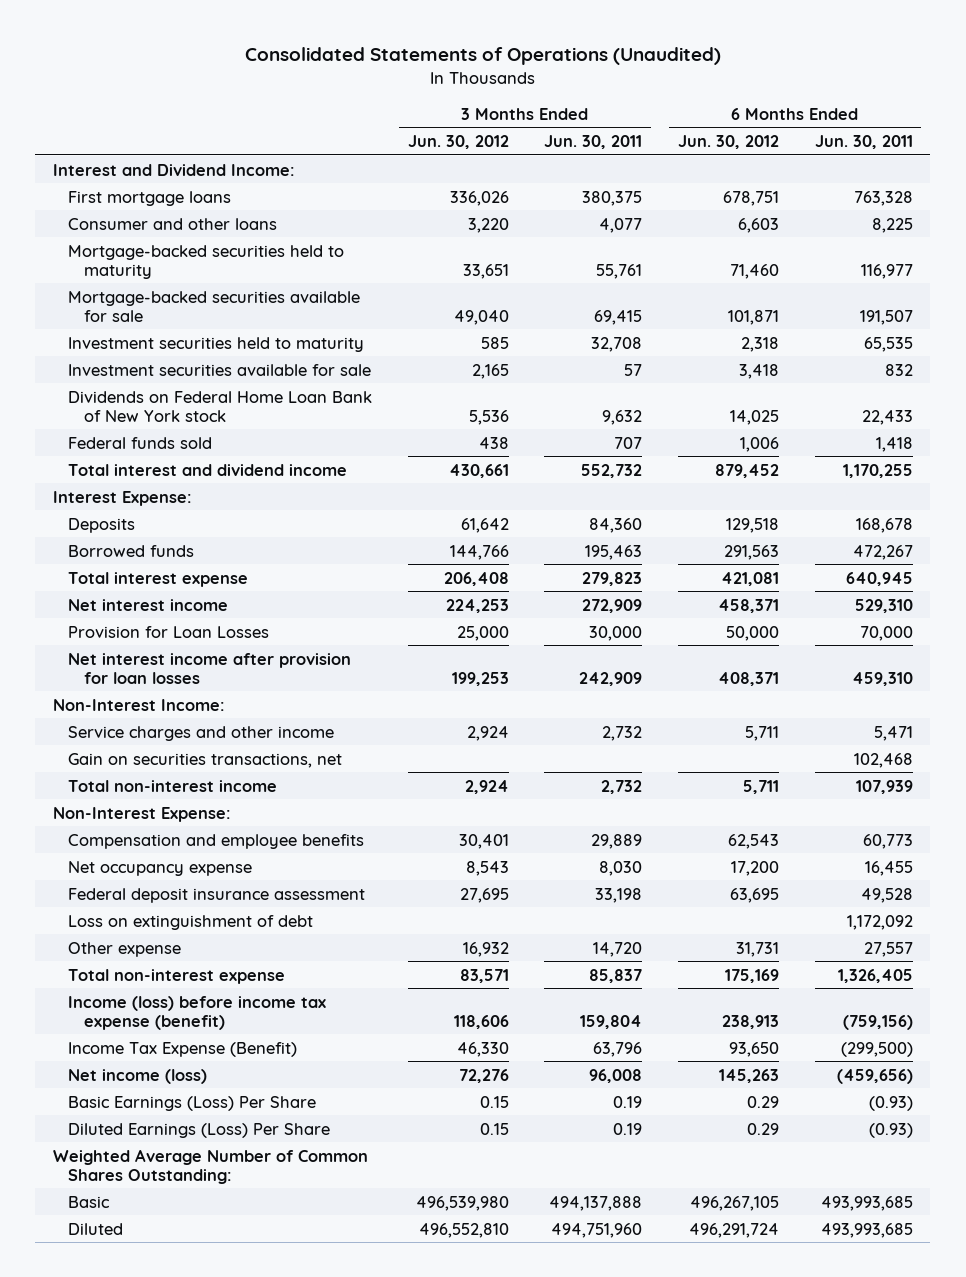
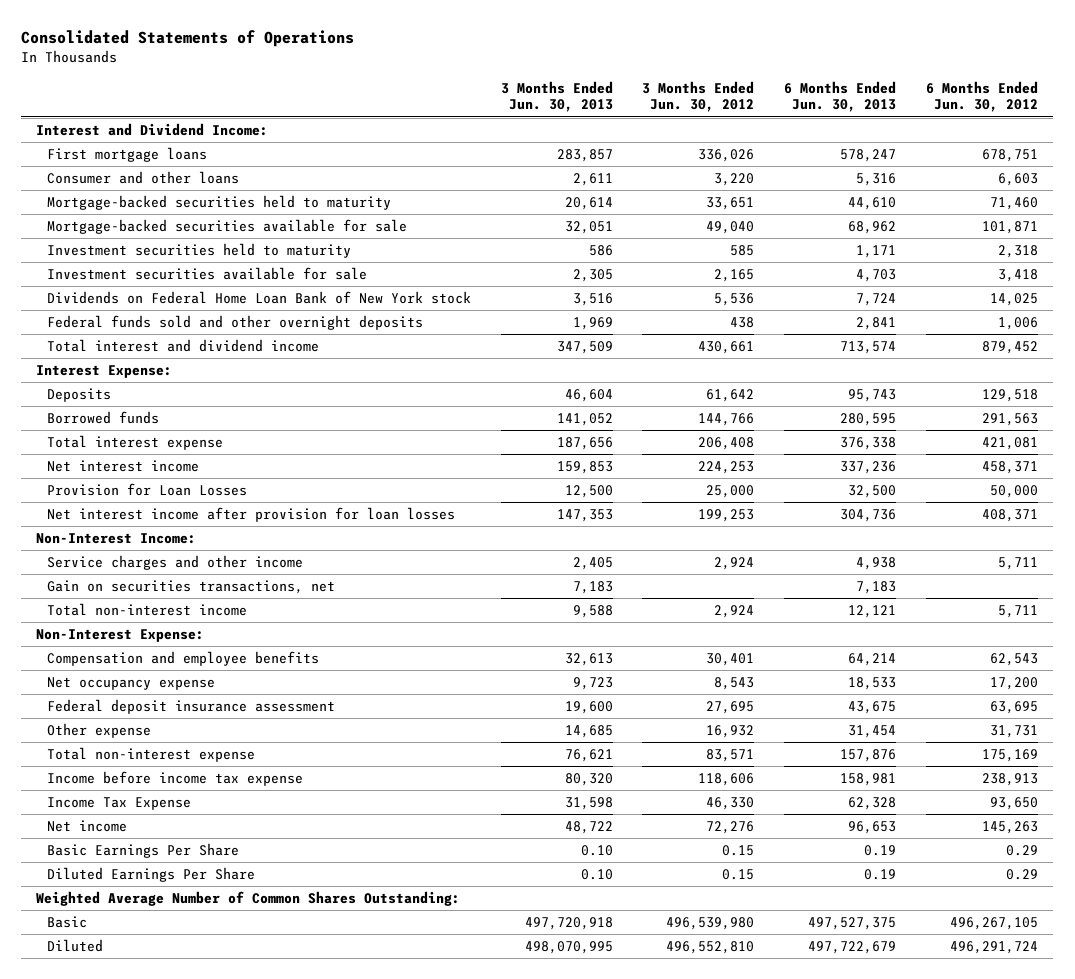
- Consolidated Statements of Operations (Unaudited)
+ Consolidated Statements of Operations
- | 3 Months Ended Jun. 30, 2012 | 3 Months Ended Jun. 30, 2011 | 6 Months Ended Jun. 30, 2012 | 6 Months Ended Jun. 30, 2011
+ | 3 Months Ended Jun. 30, 2013 | 3 Months Ended Jun. 30, 2012 | 6 Months Ended Jun. 30, 2013 | 6 Months Ended Jun. 30, 2012
- Federal funds sold | 438 | 707 | 1,006 | 1,418
+ Federal funds sold and other overnight deposits | 1,969 | 438 | 2,841 | 1,006
- Loss on extinguishment of debt | | | | 1,172,092
- Income (loss) before income tax expense (benefit) | 118,606 | 159,804 | 238,913 | (759,156)
- Income Tax Expense (Benefit) | 46,330 | 63,796 | 93,650 | (299,500)
- Net income (loss) | 72,276 | 96,008 | 145,263 | (459,656)
- Basic Earnings (Loss) Per Share | 0.15 | 0.19 | 0.29 | (0.93)
- Diluted Earnings (Loss) Per Share | 0.15 | 0.19 | 0.29 | (0.93)
+ Income before income tax expense | 80,320 | 118,606 | 158,981 | 238,913
+ Income Tax Expense | 31,598 | 46,330 | 62,328 | 93,650
+ Net income | 48,722 | 72,276 | 96,653 | 145,263
+ Basic Earnings Per Share | 0.10 | 0.15 | 0.19 | 0.29
+ Diluted Earnings Per Share | 0.10 | 0.15 | 0.19 | 0.29

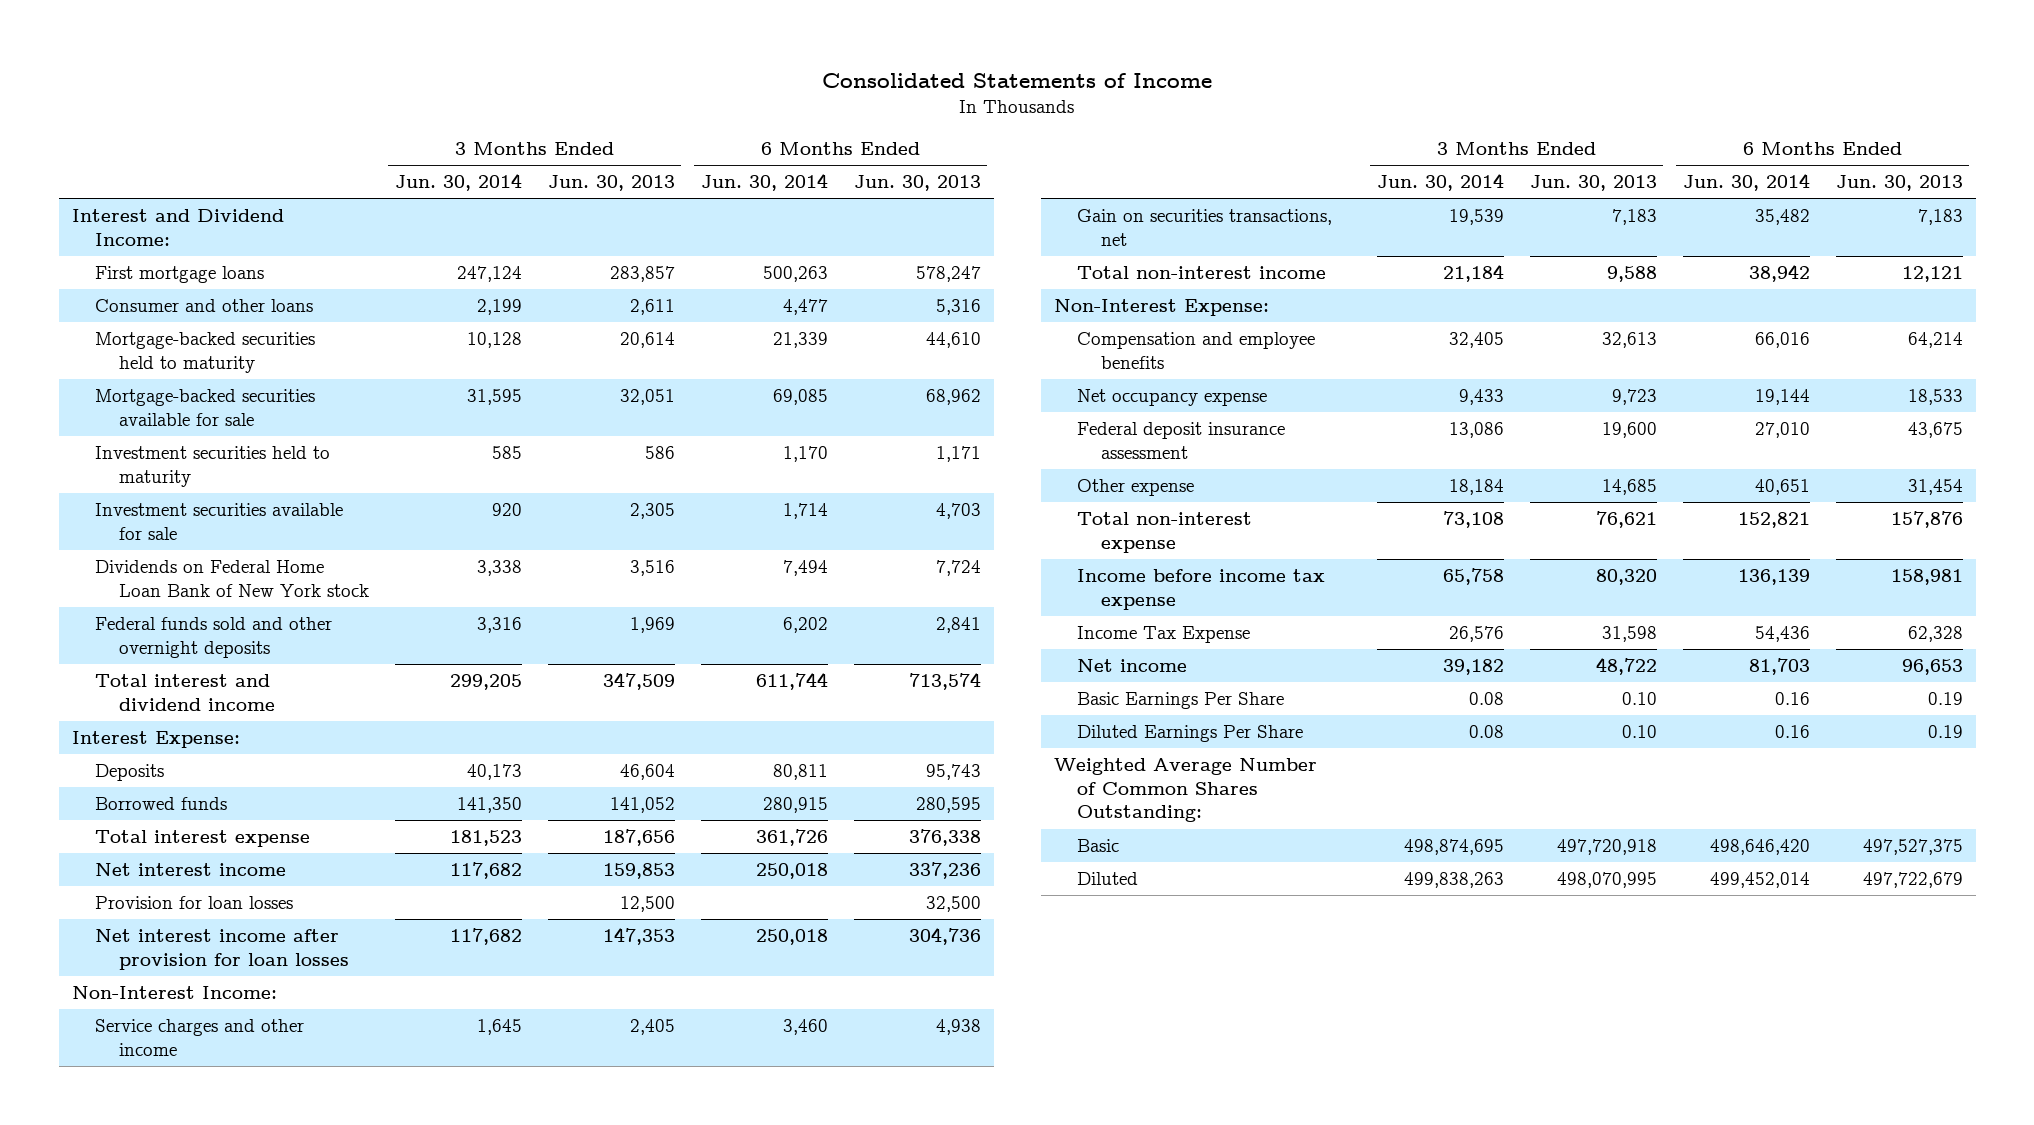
- Consolidated Statements of Operations
+ Consolidated Statements of Income
- | 3 Months Ended Jun. 30, 2013 | 3 Months Ended Jun. 30, 2012 | 6 Months Ended Jun. 30, 2013 | 6 Months Ended Jun. 30, 2012
+ | 3 Months Ended Jun. 30, 2014 | 3 Months Ended Jun. 30, 2013 | 6 Months Ended Jun. 30, 2014 | 6 Months Ended Jun. 30, 2013
- Provision for Loan Losses | 12,500 | 25,000 | 32,500 | 50,000
+ Provision for loan losses | | 12,500 | | 32,500

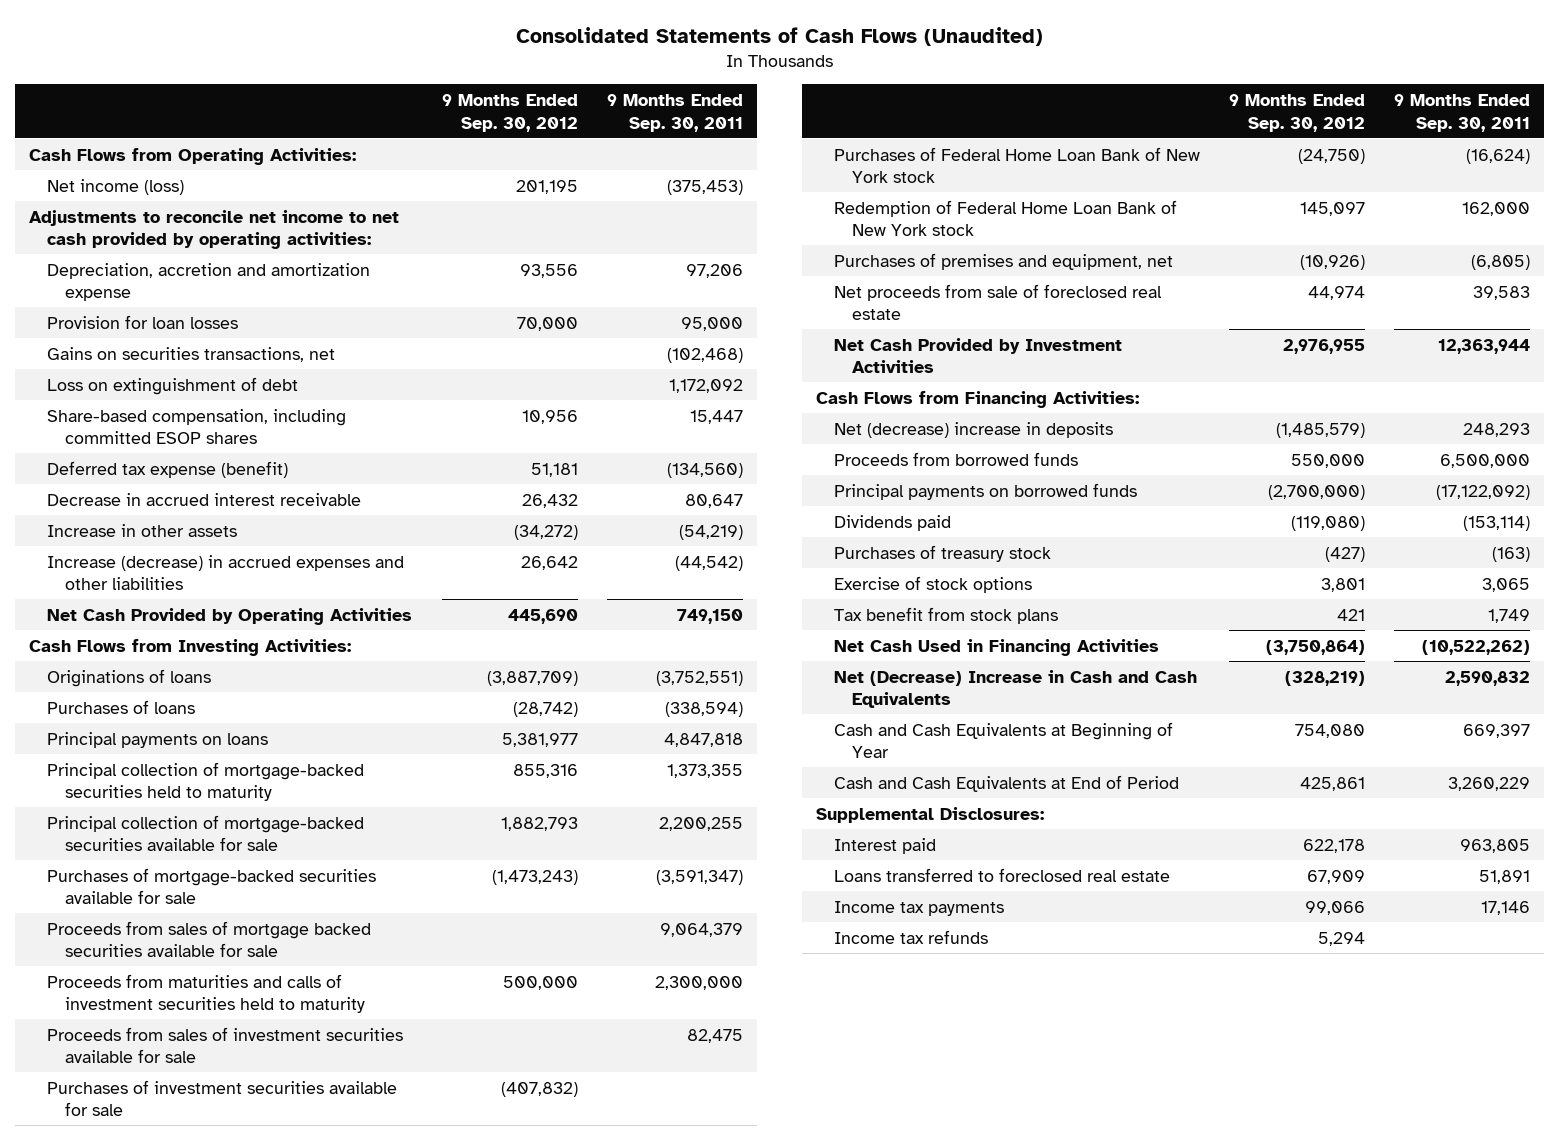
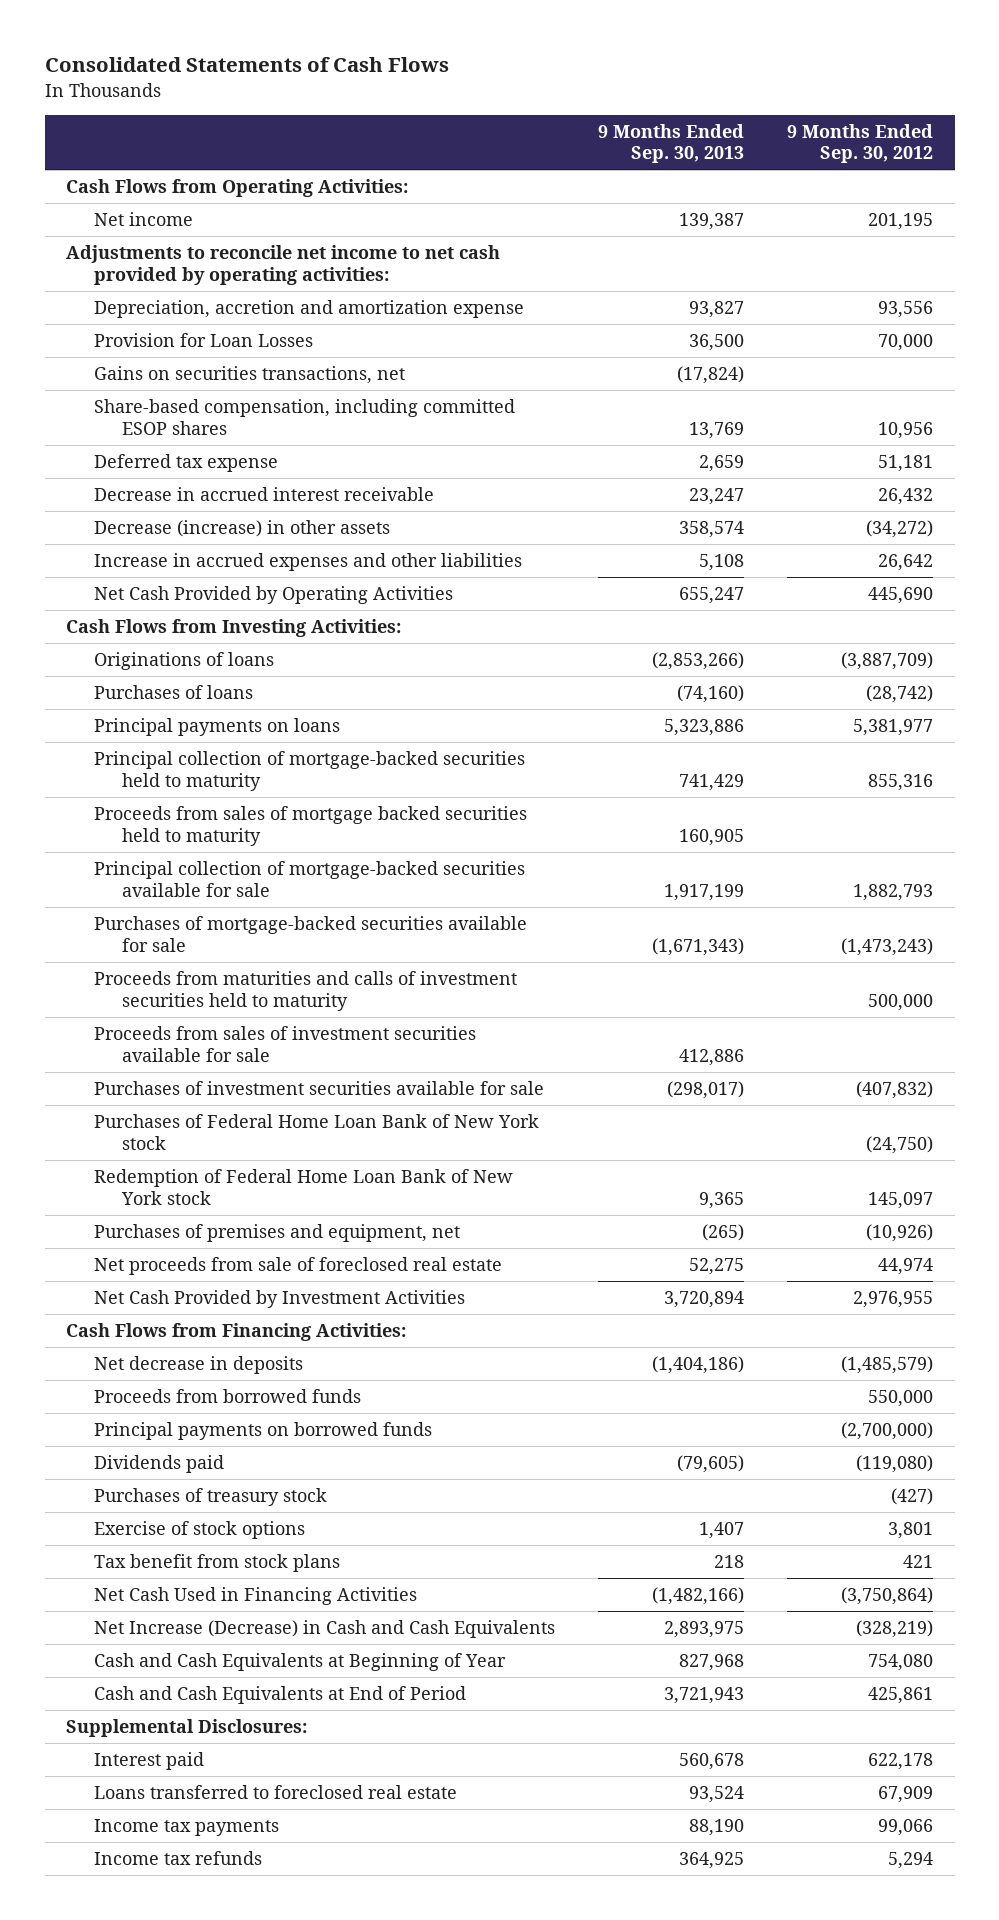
- Consolidated Statements of Cash Flows (Unaudited)
+ Consolidated Statements of Cash Flows
- | 9 Months Ended Sep. 30, 2012 | 9 Months Ended Sep. 30, 2011
+ | 9 Months Ended Sep. 30, 2013 | 9 Months Ended Sep. 30, 2012
- Net income (loss) | 201,195 | (375,453)
+ Net income | 139,387 | 201,195
- Provision for loan losses | 70,000 | 95,000
+ Provision for Loan Losses | 36,500 | 70,000
- Loss on extinguishment of debt | | 1,172,092
- Deferred tax expense (benefit) | 51,181 | (134,560)
+ Deferred tax expense | 2,659 | 51,181
- Increase in other assets | (34,272) | (54,219)
- Increase (decrease) in accrued expenses and other liabilities | 26,642 | (44,542)
+ Decrease (increase) in other assets | 358,574 | (34,272)
+ Increase in accrued expenses and other liabilities | 5,108 | 26,642
+ Proceeds from sales of mortgage backed securities held to maturity | 160,905 |
- Proceeds from sales of mortgage backed securities available for sale | | 9,064,379
- Net (decrease) increase in deposits | (1,485,579) | 248,293
+ Net decrease in deposits | (1,404,186) | (1,485,579)
- Net (Decrease) Increase in Cash and Cash Equivalents | (328,219) | 2,590,832
+ Net Increase (Decrease) in Cash and Cash Equivalents | 2,893,975 | (328,219)

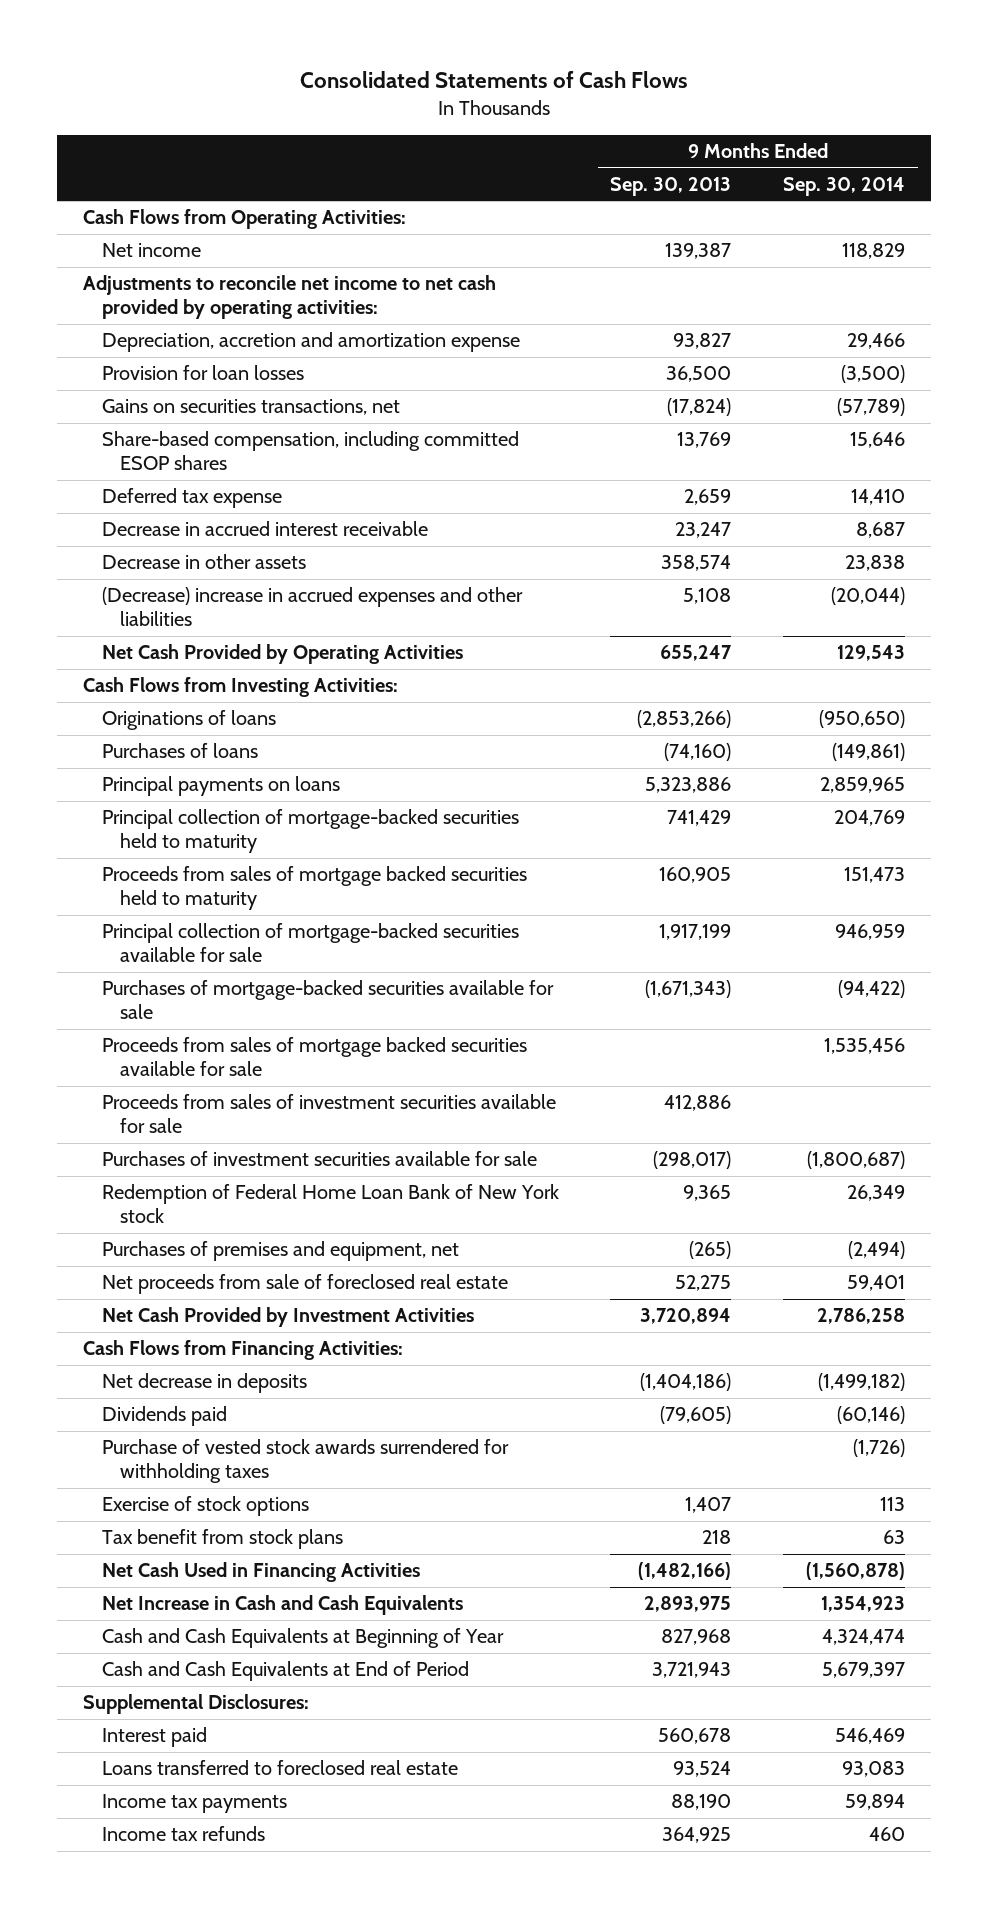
- | 9 Months Ended Sep. 30, 2013 | 9 Months Ended Sep. 30, 2012
+ | 9 Months Ended Sep. 30, 2013 | 9 Months Ended Sep. 30, 2014
- Provision for Loan Losses | 36,500 | 70,000
+ Provision for loan losses | 36,500 | (3,500)
- Decrease (increase) in other assets | 358,574 | (34,272)
- Increase in accrued expenses and other liabilities | 5,108 | 26,642
+ Decrease in other assets | 358,574 | 23,838
+ (Decrease) increase in accrued expenses and other liabilities | 5,108 | (20,044)
- Proceeds from maturities and calls of investment securities held to maturity | | 500,000
+ Proceeds from sales of mortgage backed securities available for sale | | 1,535,456
- Purchases of Federal Home Loan Bank of New York stock | | (24,750)
- Proceeds from borrowed funds | | 550,000
- Principal payments on borrowed funds | | (2,700,000)
- Purchases of treasury stock | | (427)
+ Purchase of vested stock awards surrendered for withholding taxes | | (1,726)
- Net Increase (Decrease) in Cash and Cash Equivalents | 2,893,975 | (328,219)
+ Net Increase in Cash and Cash Equivalents | 2,893,975 | 1,354,923

